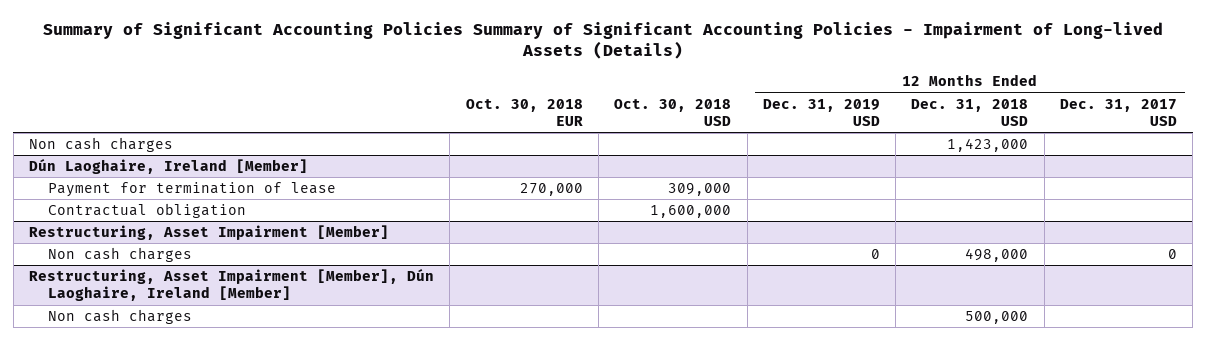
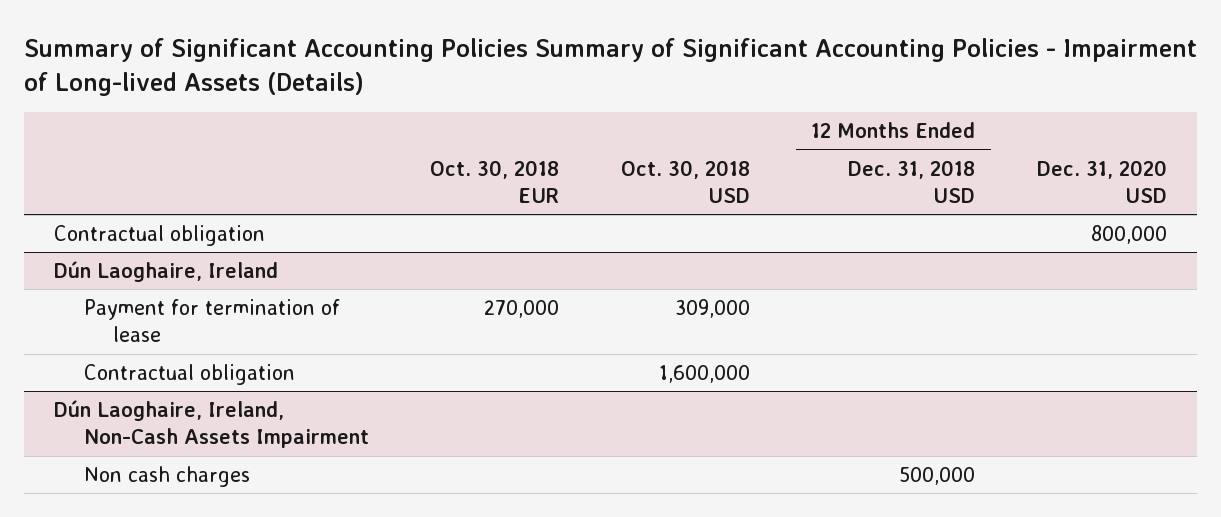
- | Oct. 30, 2018 EUR | Oct. 30, 2018 USD | 12 Months Ended Dec. 31, 2019 USD | 12 Months Ended Dec. 31, 2018 USD | 12 Months Ended Dec. 31, 2017 USD
+ | Oct. 30, 2018 EUR | Oct. 30, 2018 USD | 12 Months Ended Dec. 31, 2018 USD | Dec. 31, 2020 USD
- Non cash charges | | | | 1,423,000 |
- Dún Laoghaire, Ireland [Member]
+ Contractual obligation | | | | 800,000
+ Dún Laoghaire, Ireland
- Restructuring, Asset Impairment [Member]
- Non cash charges | | | 0 | 498,000 | 0
- Restructuring, Asset Impairment [Member], Dún Laoghaire, Ireland [Member]
+ Dún Laoghaire, Ireland, Non-Cash Assets Impairment

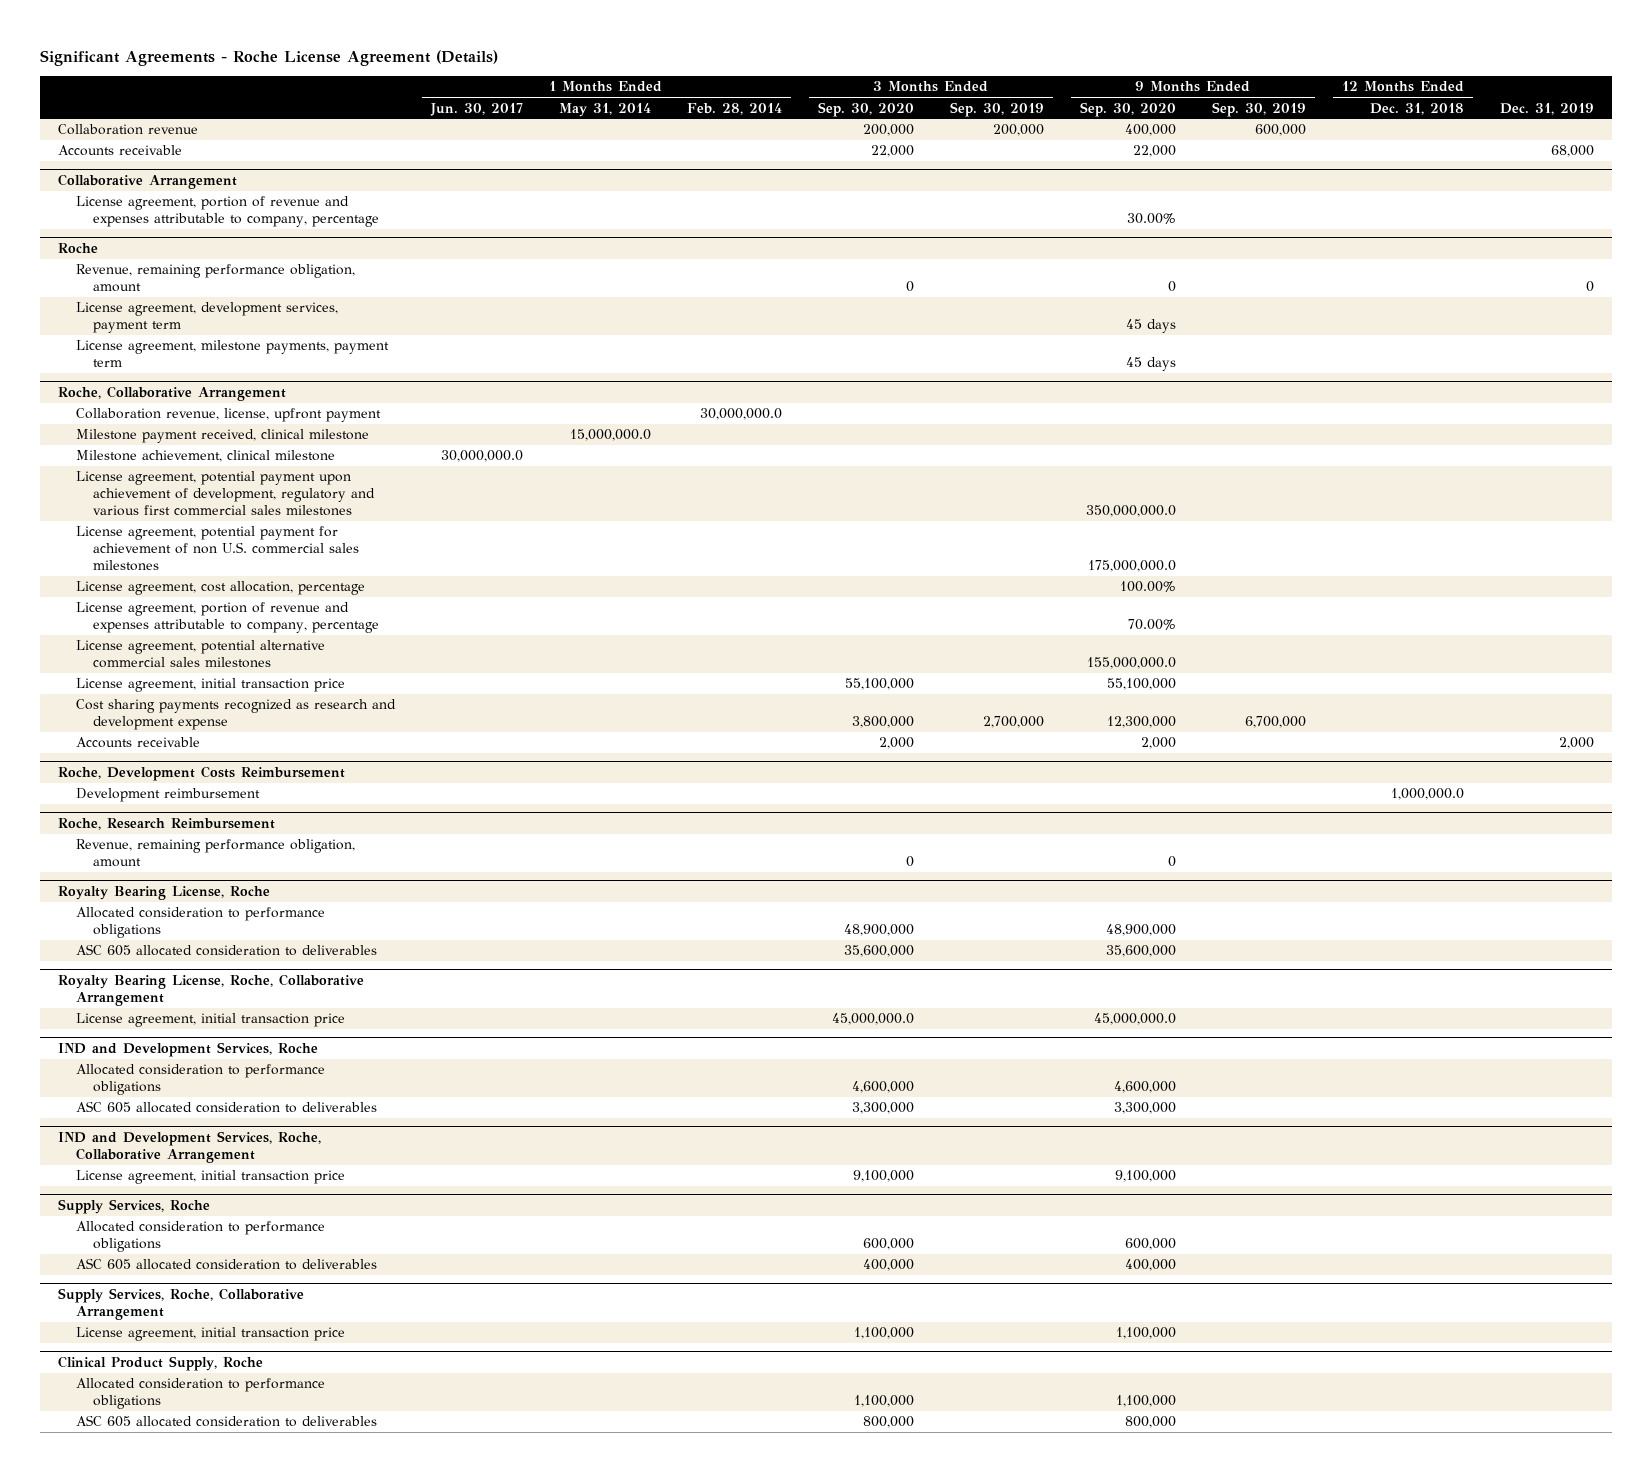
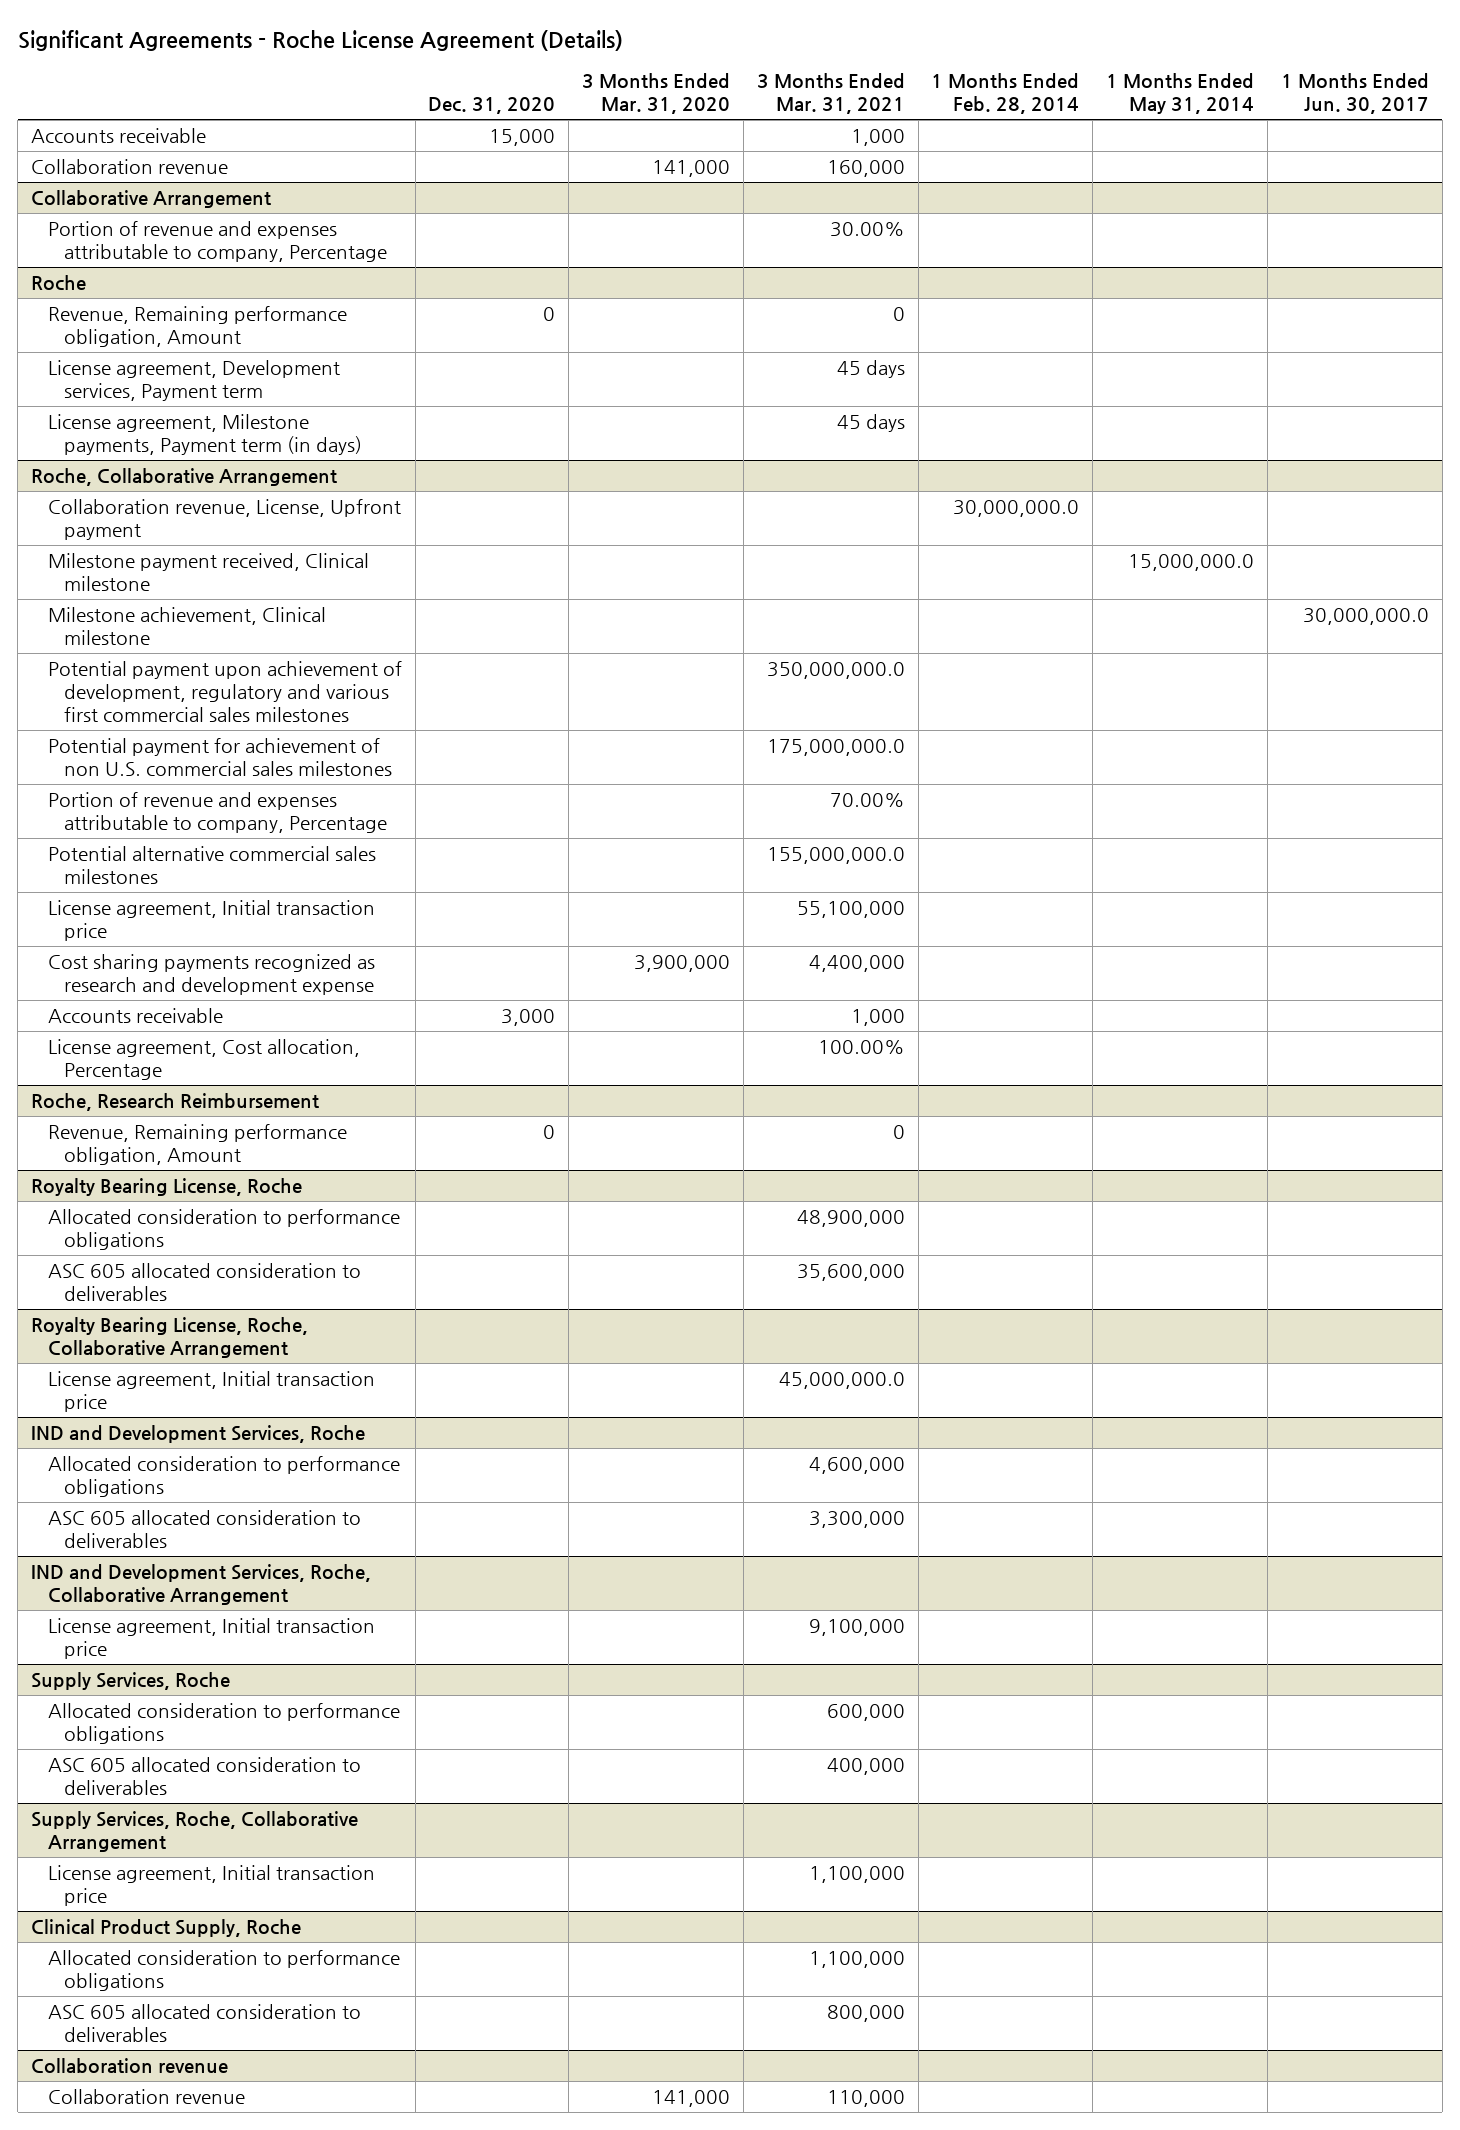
- | 1 Months Ended Jun. 30, 2017 | 1 Months Ended May 31, 2014 | 1 Months Ended Feb. 28, 2014 | 3 Months Ended Sep. 30, 2020 | 3 Months Ended Sep. 30, 2019 | 9 Months Ended Sep. 30, 2020 | 9 Months Ended Sep. 30, 2019 | 12 Months Ended Dec. 31, 2018 | Dec. 31, 2019
+ | Dec. 31, 2020 | 3 Months Ended Mar. 31, 2020 | 3 Months Ended Mar. 31, 2021 | 1 Months Ended Feb. 28, 2014 | 1 Months Ended May 31, 2014 | 1 Months Ended Jun. 30, 2017
moved down: Collaboration revenue | | 141,000 | 160,000 | | |
@ Collaborative Arrangement
- License agreement, portion of revenue and expenses attributable to company, percentage | | | | | | 30.00% | | |
+ Portion of revenue and expenses attributable to company, Percentage | | | 30.00% | | |
@ Roche
- Revenue, remaining performance obligation, amount | | | | 0 | | 0 | | | 0
- License agreement, development services, payment term | | | | | | 45 days | | |
- License agreement, milestone payments, payment term | | | | | | 45 days | | |
+ Revenue, Remaining performance obligation, Amount | 0 | | 0 | | |
+ License agreement, Development services, Payment term | | | 45 days | | |
+ License agreement, Milestone payments, Payment term (in days) | | | 45 days | | |
@ Roche, Collaborative Arrangement
- Collaboration revenue, license, upfront payment | | | 30,000,000.0 | | | | | |
- Milestone payment received, clinical milestone | | 15,000,000.0 | | | | | | |
- Milestone achievement, clinical milestone | 30,000,000.0 | | | | | | | |
- License agreement, potential payment upon achievement of development, regulatory and various first commercial sales milestones | | | | | | 350,000,000.0 | | |
- License agreement, potential payment for achievement of non U.S. commercial sales milestones | | | | | | 175,000,000.0 | | |
- License agreement, cost allocation, percentage | | | | | | 100.00% | | |
- License agreement, portion of revenue and expenses attributable to company, percentage | | | | | | 70.00% | | |
- License agreement, potential alternative commercial sales milestones | | | | | | 155,000,000.0 | | |
- License agreement, initial transaction price | | | | 55,100,000 | | 55,100,000 | | |
+ Collaboration revenue, License, Upfront payment | | | | 30,000,000.0 | |
+ Milestone payment received, Clinical milestone | | | | | 15,000,000.0 |
+ Milestone achievement, Clinical milestone | | | | | | 30,000,000.0
+ Potential payment upon achievement of development, regulatory and various first commercial sales milestones | | | 350,000,000.0 | | |
+ Potential payment for achievement of non U.S. commercial sales milestones | | | 175,000,000.0 | | |
+ Portion of revenue and expenses attributable to company, Percentage | | | 70.00% | | |
+ Potential alternative commercial sales milestones | | | 155,000,000.0 | | |
+ License agreement, Initial transaction price | | | 55,100,000 | | |
- Roche, Development Costs Reimbursement
- Development reimbursement | | | | | | | | 1,000,000.0 |
@ Roche, Collaborative Arrangement
+ License agreement, Cost allocation, Percentage | | | 100.00% | | |
@ Roche, Research Reimbursement
- Revenue, remaining performance obligation, amount | | | | 0 | | 0 | | |
+ Revenue, Remaining performance obligation, Amount | 0 | | 0 | | |
@ Royalty Bearing License, Roche, Collaborative Arrangement
- License agreement, initial transaction price | | | | 45,000,000.0 | | 45,000,000.0 | | |
+ License agreement, Initial transaction price | | | 45,000,000.0 | | |
@ IND and Development Services, Roche, Collaborative Arrangement
- License agreement, initial transaction price | | | | 9,100,000 | | 9,100,000 | | |
+ License agreement, Initial transaction price | | | 9,100,000 | | |
@ Supply Services, Roche, Collaborative Arrangement
- License agreement, initial transaction price | | | | 1,100,000 | | 1,100,000 | | |
+ License agreement, Initial transaction price | | | 1,100,000 | | |
+ Collaboration revenue
+ Collaboration revenue | | 141,000 | 110,000 | | |

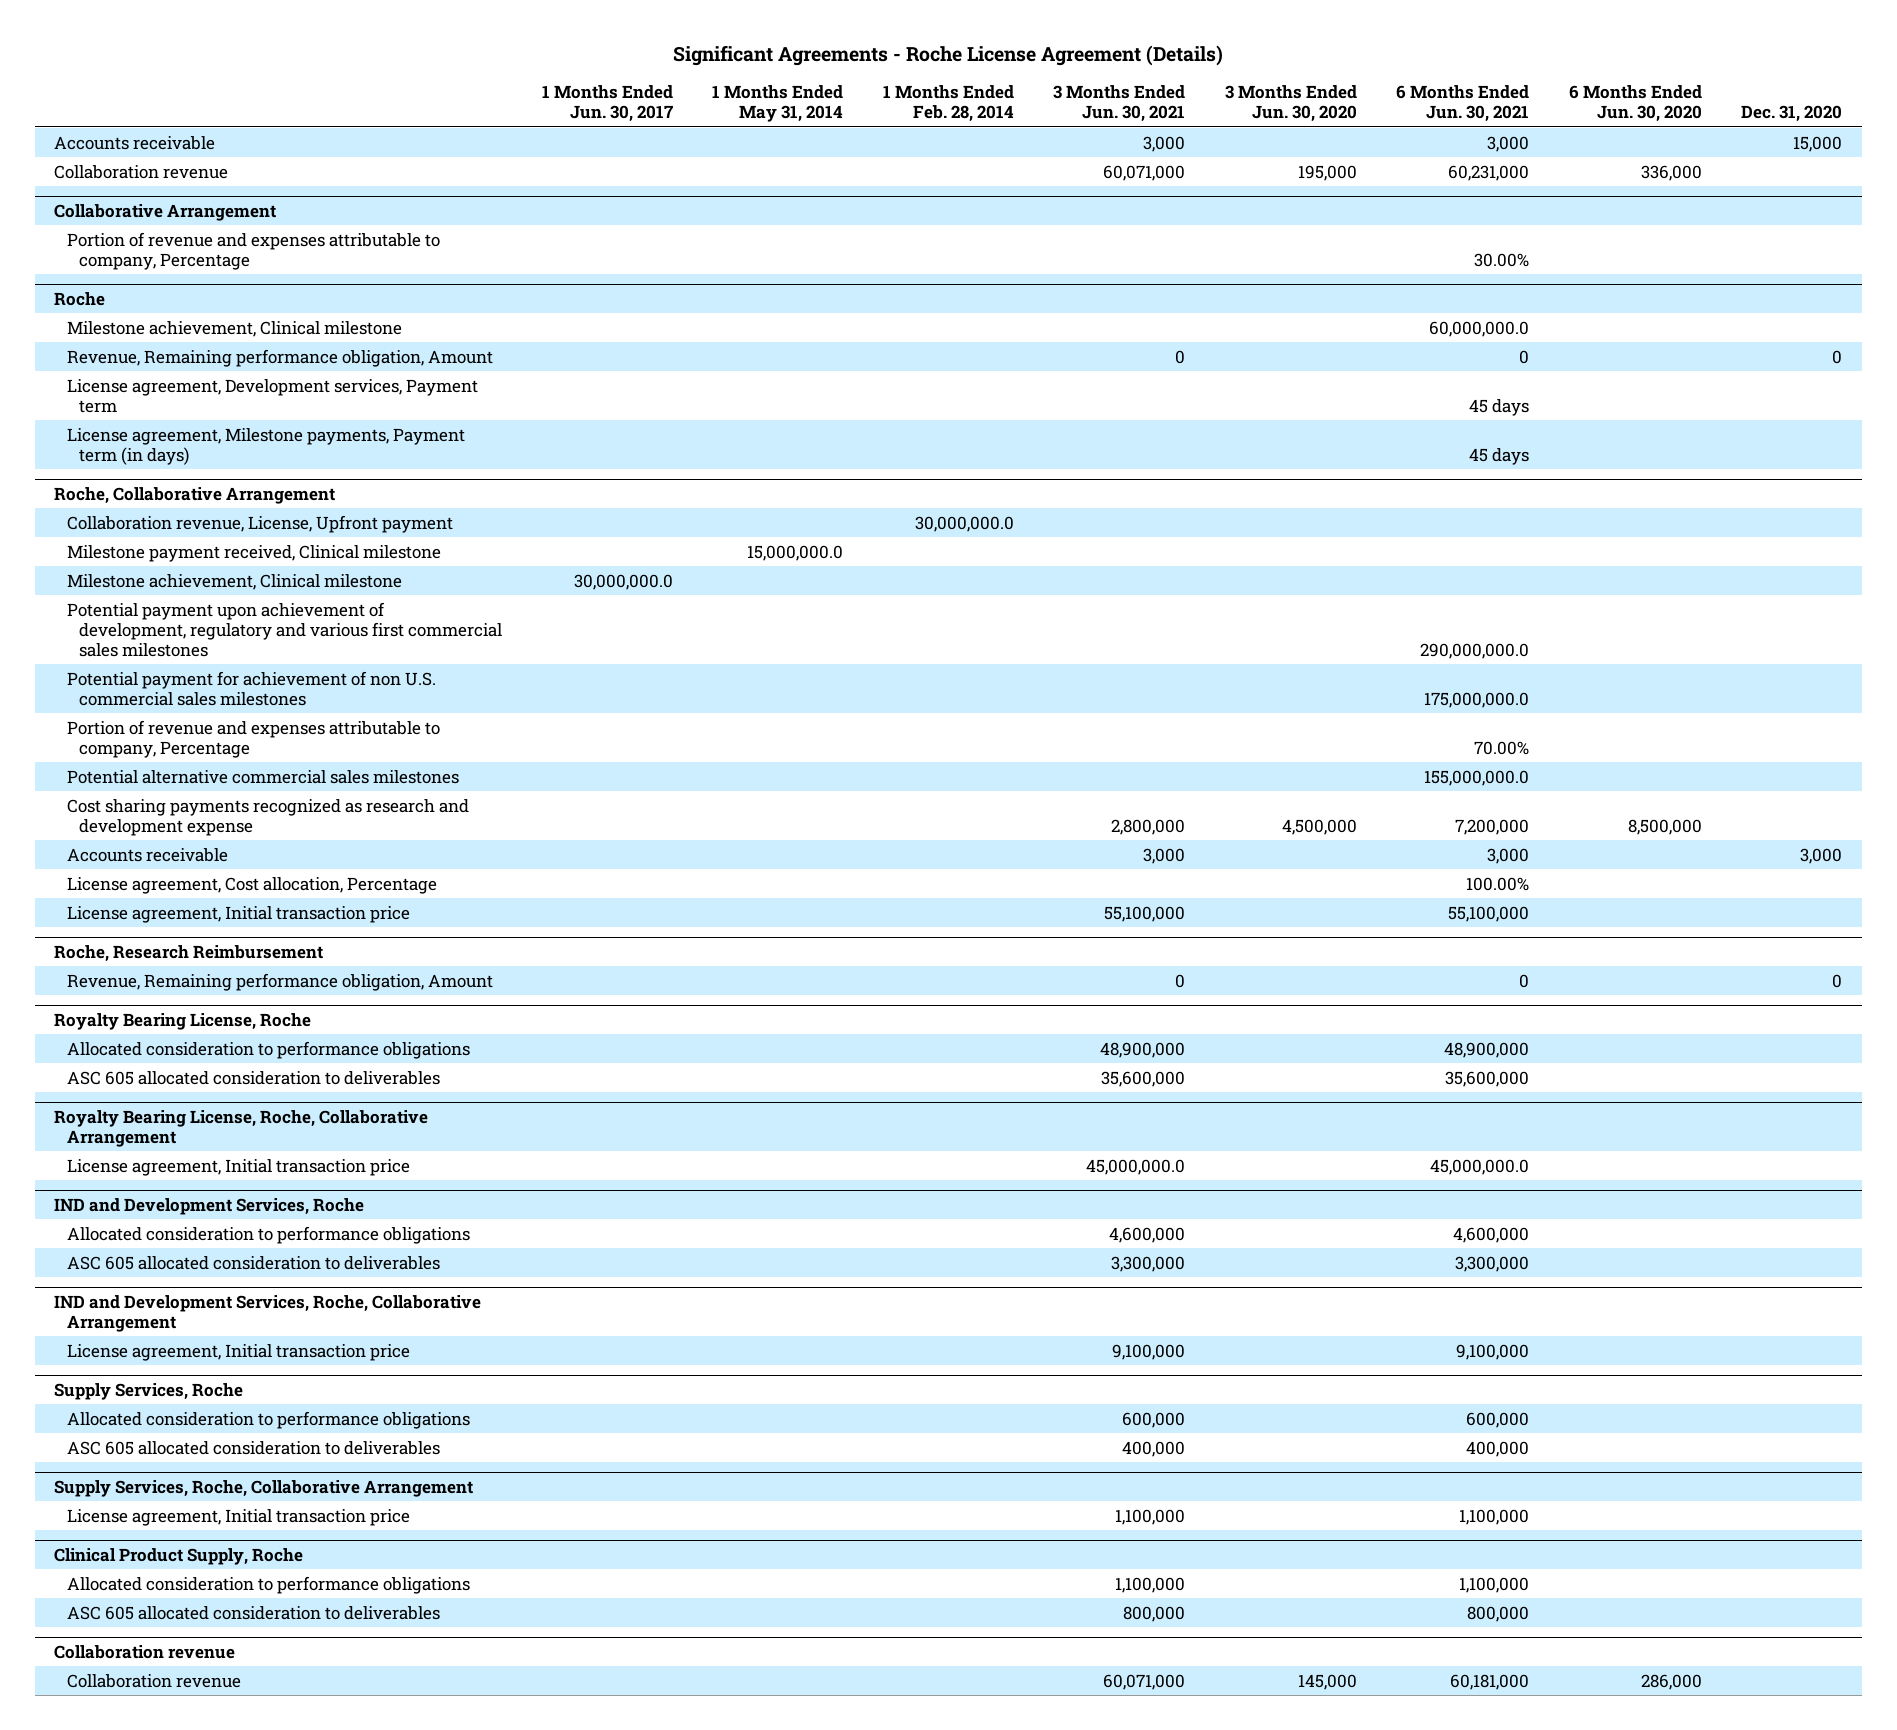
- | Dec. 31, 2020 | 3 Months Ended Mar. 31, 2020 | 3 Months Ended Mar. 31, 2021 | 1 Months Ended Feb. 28, 2014 | 1 Months Ended May 31, 2014 | 1 Months Ended Jun. 30, 2017
+ | 1 Months Ended Jun. 30, 2017 | 1 Months Ended May 31, 2014 | 1 Months Ended Feb. 28, 2014 | 3 Months Ended Jun. 30, 2021 | 3 Months Ended Jun. 30, 2020 | 6 Months Ended Jun. 30, 2021 | 6 Months Ended Jun. 30, 2020 | Dec. 31, 2020
@ Roche
+ Milestone achievement, Clinical milestone | | | | | | 60,000,000.0 | |
@ Roche, Collaborative Arrangement
moved down: License agreement, Initial transaction price | | | | 55,100,000 | | 55,100,000 | |

